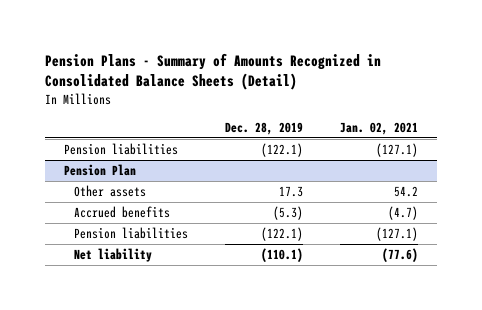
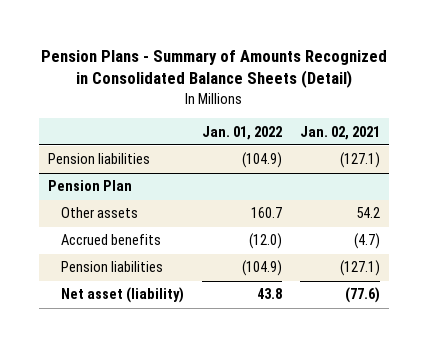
- | Dec. 28, 2019 | Jan. 02, 2021
+ | Jan. 01, 2022 | Jan. 02, 2021
@ Pension Plan
- Net liability | (110.1) | (77.6)
+ Net asset (liability) | 43.8 | (77.6)

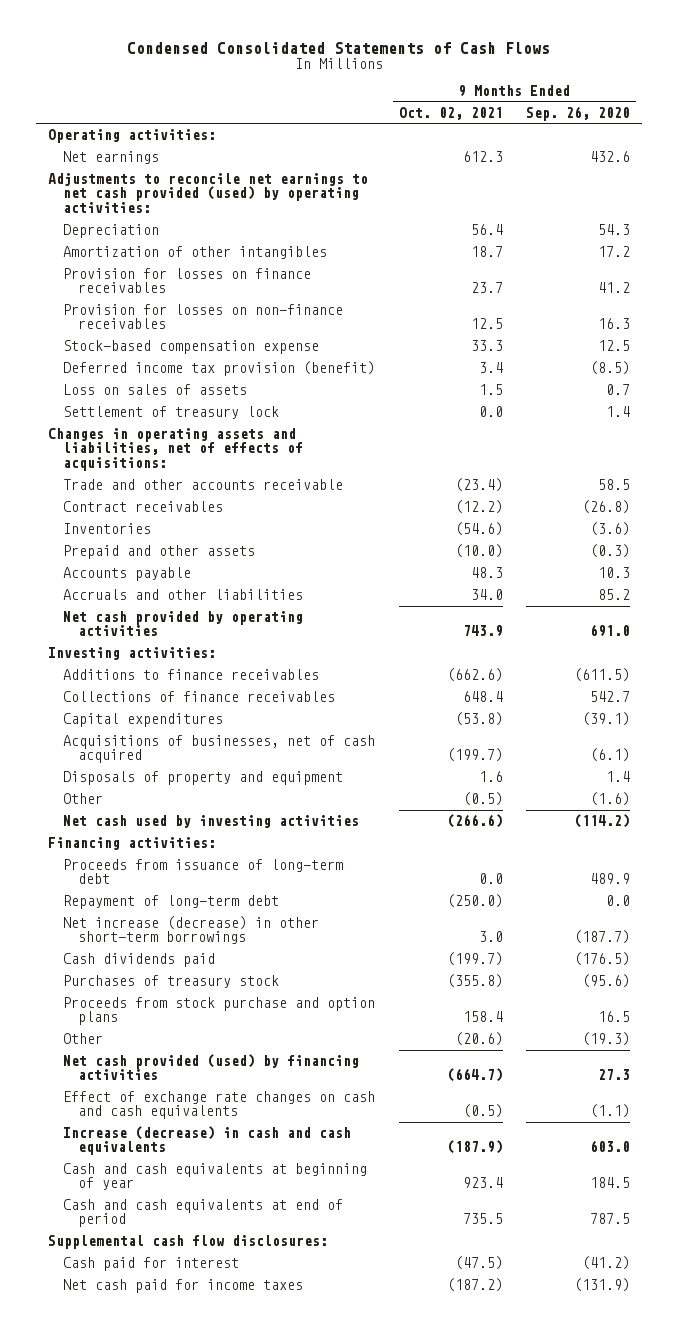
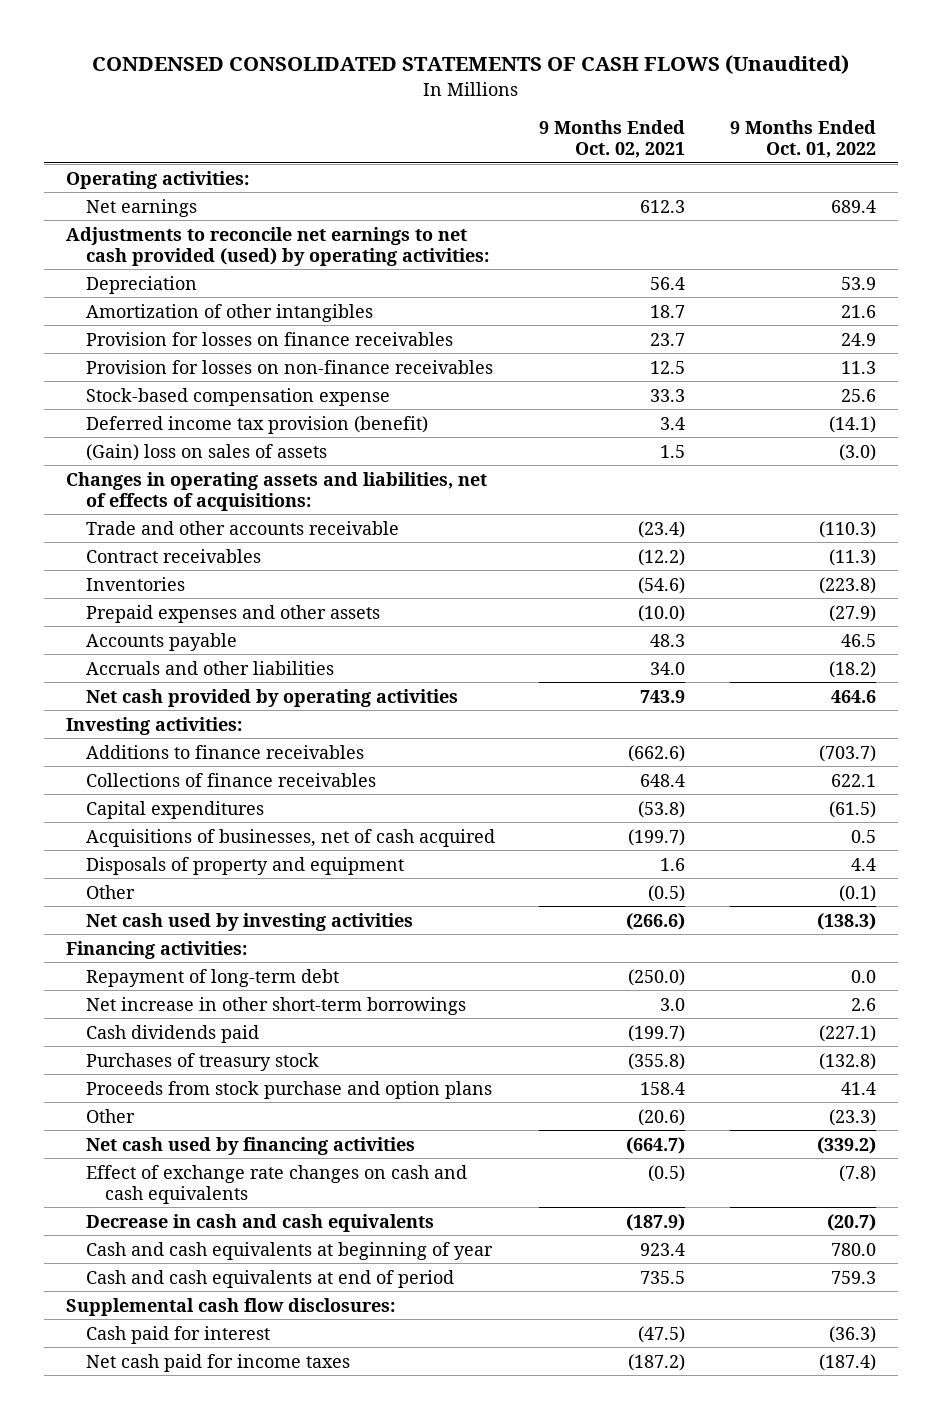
- Condensed Consolidated Statements of Cash Flows
+ CONDENSED CONSOLIDATED STATEMENTS OF CASH FLOWS (Unaudited)
- | 9 Months Ended Oct. 02, 2021 | 9 Months Ended Sep. 26, 2020
+ | 9 Months Ended Oct. 02, 2021 | 9 Months Ended Oct. 01, 2022
- Loss on sales of assets | 1.5 | 0.7
- Settlement of treasury lock | 0.0 | 1.4
+ (Gain) loss on sales of assets | 1.5 | (3.0)
- Prepaid and other assets | (10.0) | (0.3)
+ Prepaid expenses and other assets | (10.0) | (27.9)
- Proceeds from issuance of long-term debt | 0.0 | 489.9
- Net increase (decrease) in other short-term borrowings | 3.0 | (187.7)
+ Net increase in other short-term borrowings | 3.0 | 2.6
- Net cash provided (used) by financing activities | (664.7) | 27.3
+ Net cash used by financing activities | (664.7) | (339.2)
- Increase (decrease) in cash and cash equivalents | (187.9) | 603.0
+ Decrease in cash and cash equivalents | (187.9) | (20.7)

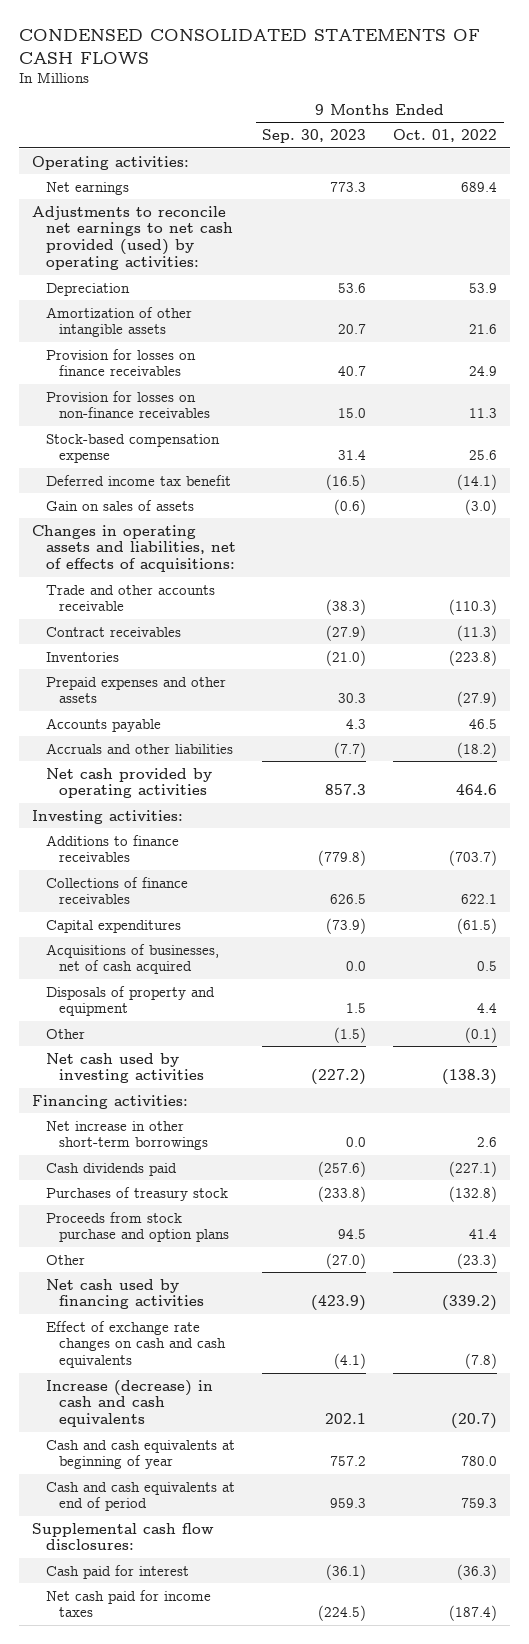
- CONDENSED CONSOLIDATED STATEMENTS OF CASH FLOWS (Unaudited)
+ CONDENSED CONSOLIDATED STATEMENTS OF CASH FLOWS
- | 9 Months Ended Oct. 02, 2021 | 9 Months Ended Oct. 01, 2022
+ | 9 Months Ended Sep. 30, 2023 | 9 Months Ended Oct. 01, 2022
- Amortization of other intangibles | 18.7 | 21.6
+ Amortization of other intangible assets | 20.7 | 21.6
- Deferred income tax provision (benefit) | 3.4 | (14.1)
- (Gain) loss on sales of assets | 1.5 | (3.0)
+ Deferred income tax benefit | (16.5) | (14.1)
+ Gain on sales of assets | (0.6) | (3.0)
- Repayment of long-term debt | (250.0) | 0.0
- Decrease in cash and cash equivalents | (187.9) | (20.7)
+ Increase (decrease) in cash and cash equivalents | 202.1 | (20.7)

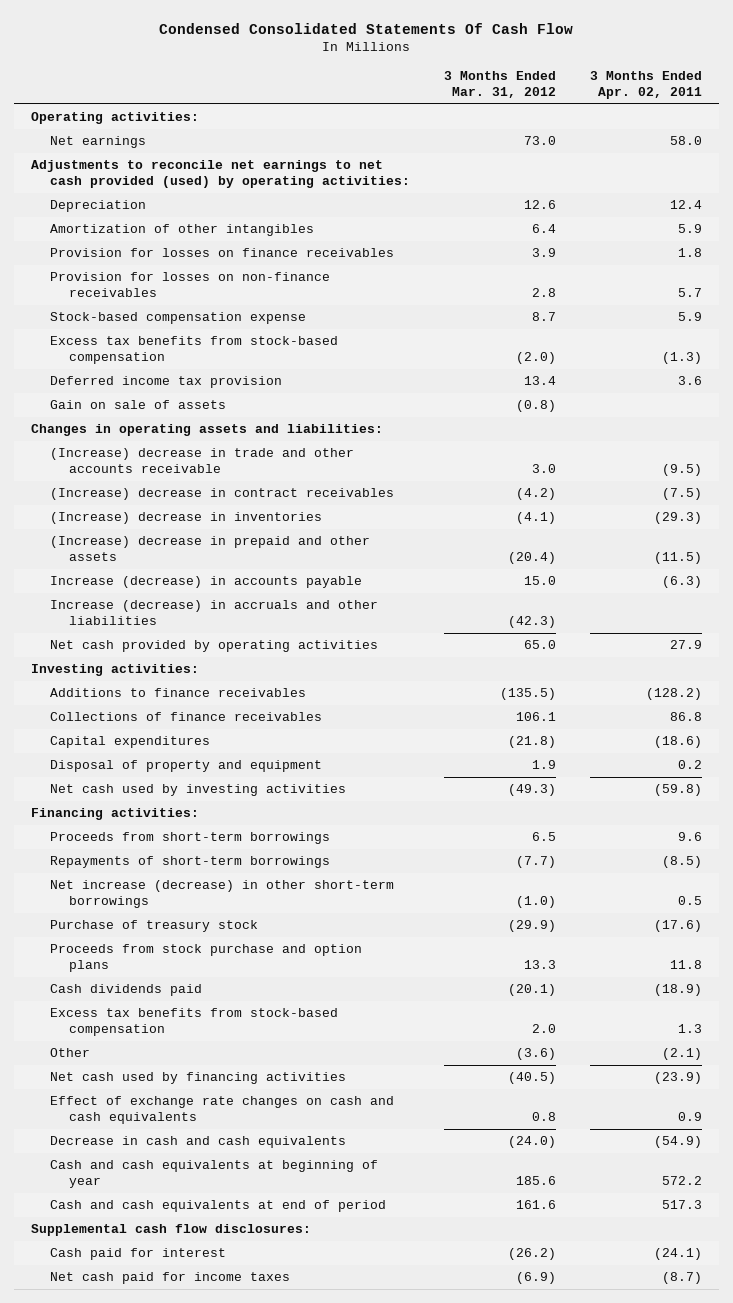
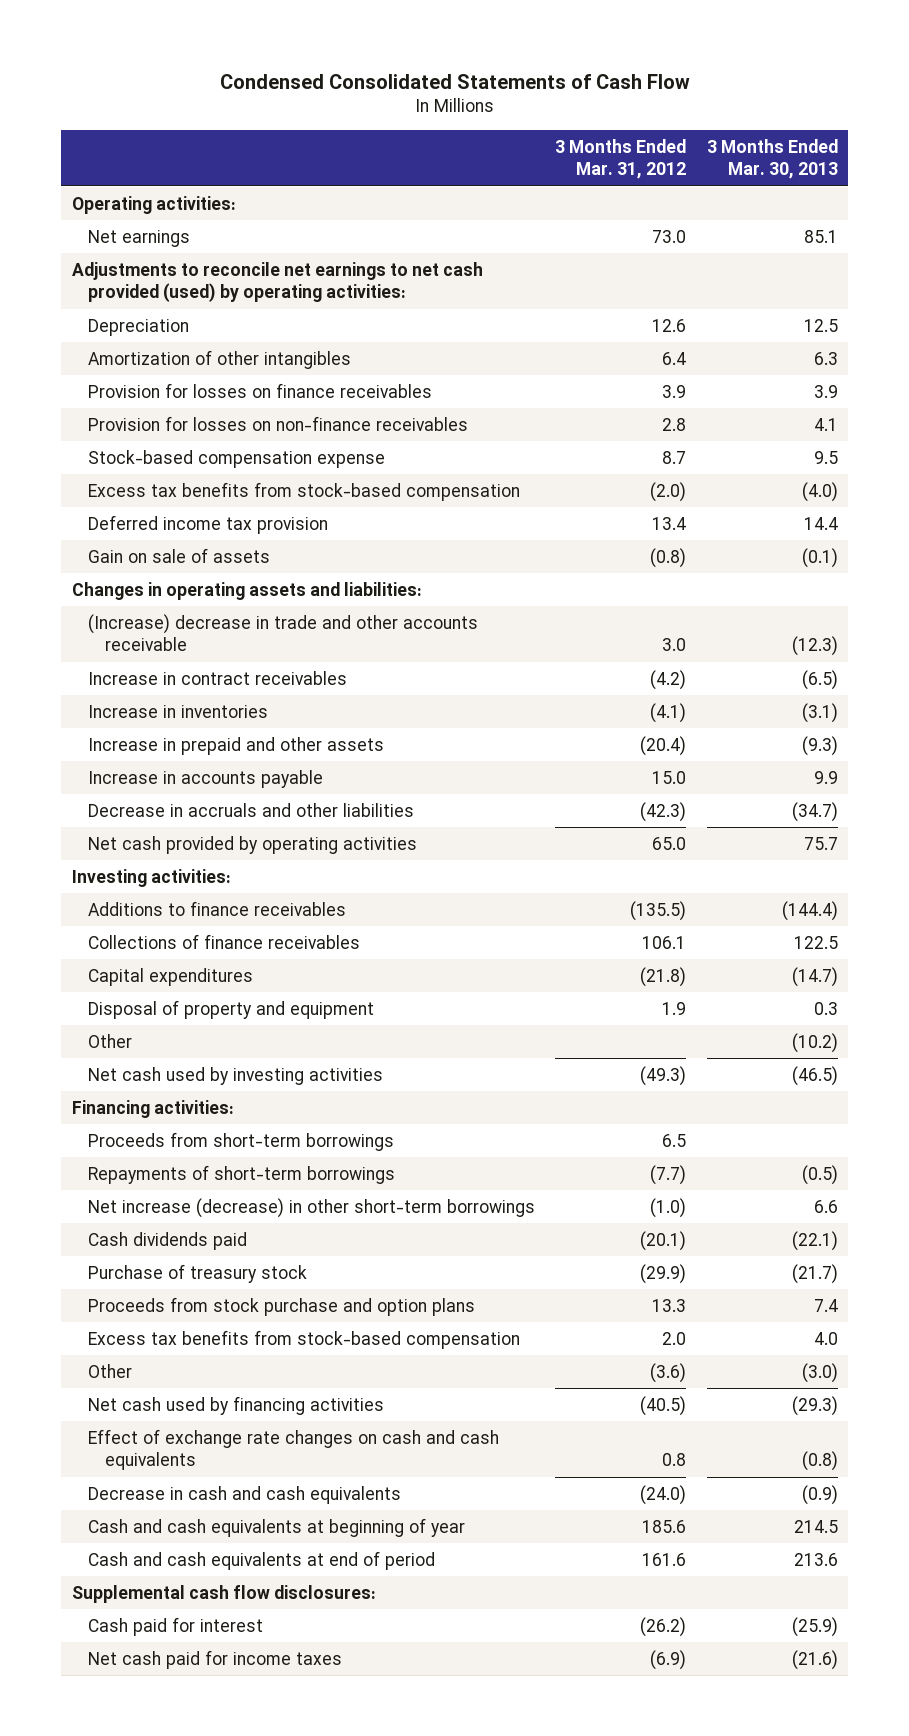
- Condensed Consolidated Statements Of Cash Flow
+ Condensed Consolidated Statements of Cash Flow
- | 3 Months Ended Mar. 31, 2012 | 3 Months Ended Apr. 02, 2011
+ | 3 Months Ended Mar. 31, 2012 | 3 Months Ended Mar. 30, 2013
- (Increase) decrease in contract receivables | (4.2) | (7.5)
- (Increase) decrease in inventories | (4.1) | (29.3)
- (Increase) decrease in prepaid and other assets | (20.4) | (11.5)
- Increase (decrease) in accounts payable | 15.0 | (6.3)
- Increase (decrease) in accruals and other liabilities | (42.3) |
+ Increase in contract receivables | (4.2) | (6.5)
+ Increase in inventories | (4.1) | (3.1)
+ Increase in prepaid and other assets | (20.4) | (9.3)
+ Increase in accounts payable | 15.0 | 9.9
+ Decrease in accruals and other liabilities | (42.3) | (34.7)
+ Other | | (10.2)
moved up: Cash dividends paid | (20.1) | (22.1)

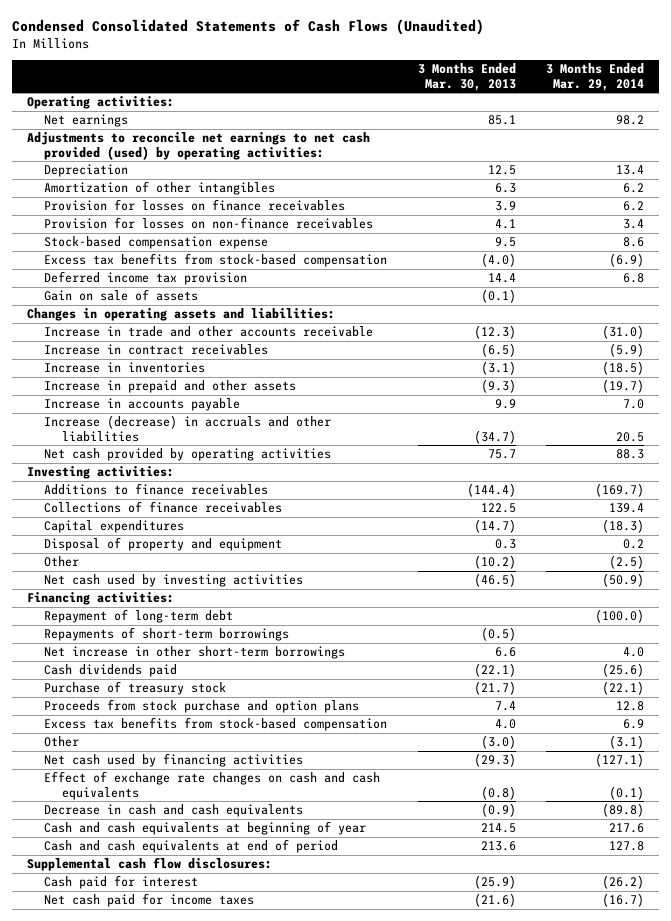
- Condensed Consolidated Statements of Cash Flow
+ Condensed Consolidated Statements of Cash Flows (Unaudited)
- | 3 Months Ended Mar. 31, 2012 | 3 Months Ended Mar. 30, 2013
+ | 3 Months Ended Mar. 30, 2013 | 3 Months Ended Mar. 29, 2014
- (Increase) decrease in trade and other accounts receivable | 3.0 | (12.3)
+ Increase in trade and other accounts receivable | (12.3) | (31.0)
- Decrease in accruals and other liabilities | (42.3) | (34.7)
+ Increase (decrease) in accruals and other liabilities | (34.7) | 20.5
- Proceeds from short-term borrowings | 6.5 |
+ Repayment of long-term debt | | (100.0)
- Net increase (decrease) in other short-term borrowings | (1.0) | 6.6
+ Net increase in other short-term borrowings | 6.6 | 4.0

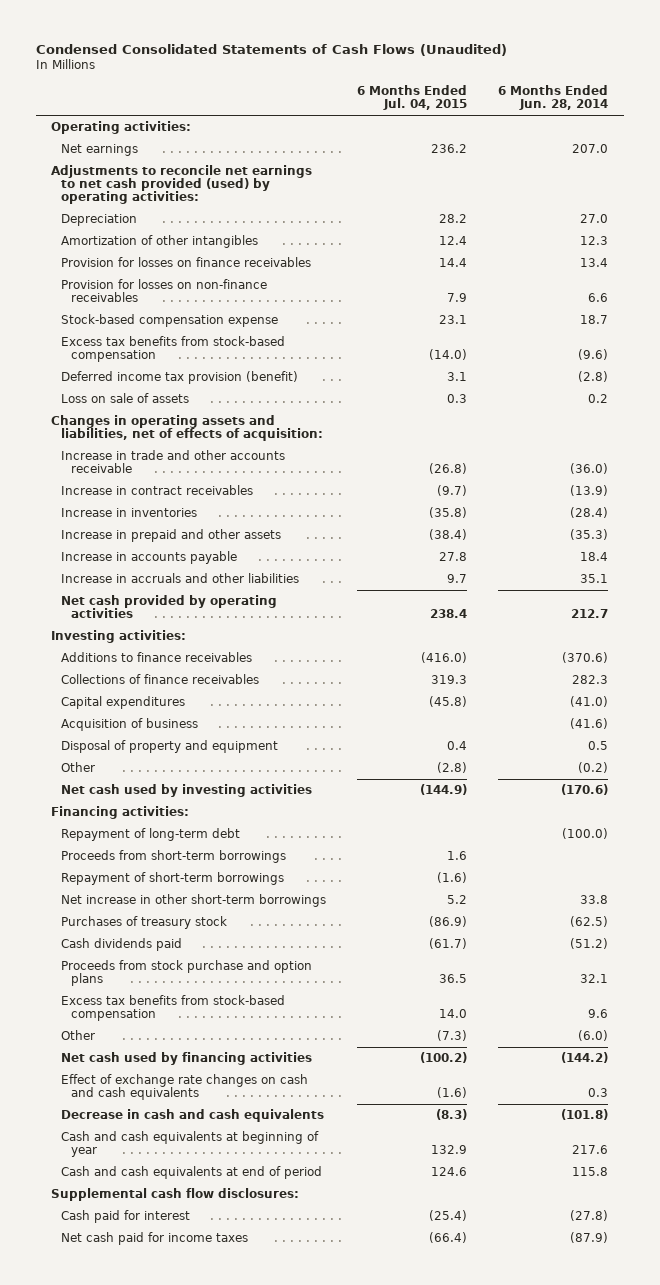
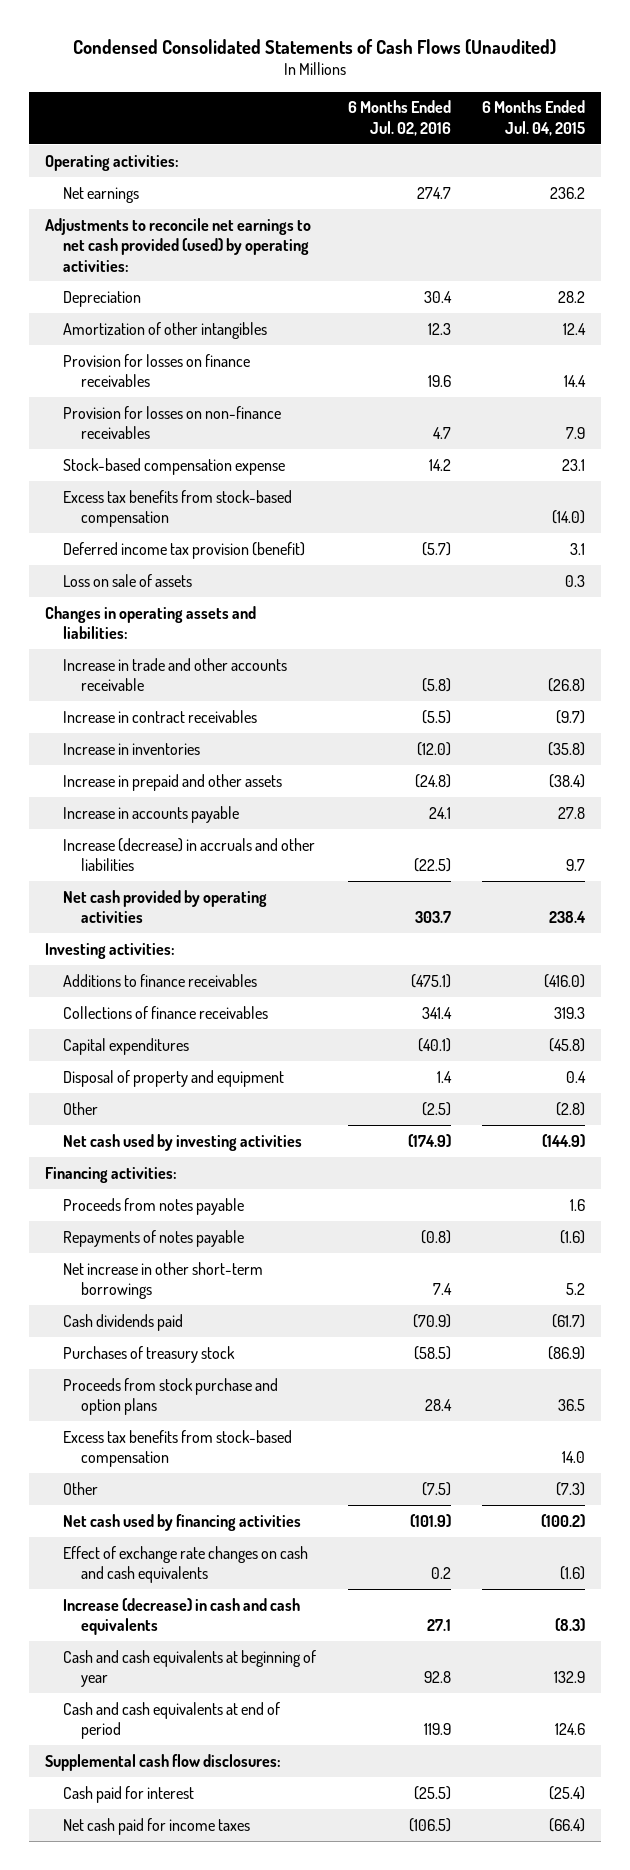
- | 6 Months Ended Jul. 04, 2015 | 6 Months Ended Jun. 28, 2014
+ | 6 Months Ended Jul. 02, 2016 | 6 Months Ended Jul. 04, 2015
- Changes in operating assets and liabilities, net of effects of acquisition:
+ Changes in operating assets and liabilities:
- Increase in accruals and other liabilities | 9.7 | 35.1
+ Increase (decrease) in accruals and other liabilities | (22.5) | 9.7
- Acquisition of business | | (41.6)
- Repayment of long-term debt | | (100.0)
- Proceeds from short-term borrowings | 1.6 |
- Repayment of short-term borrowings | (1.6) |
+ Proceeds from notes payable | | 1.6
+ Repayments of notes payable | (0.8) | (1.6)
moved down: Purchases of treasury stock | (58.5) | (86.9)
- Decrease in cash and cash equivalents | (8.3) | (101.8)
+ Increase (decrease) in cash and cash equivalents | 27.1 | (8.3)

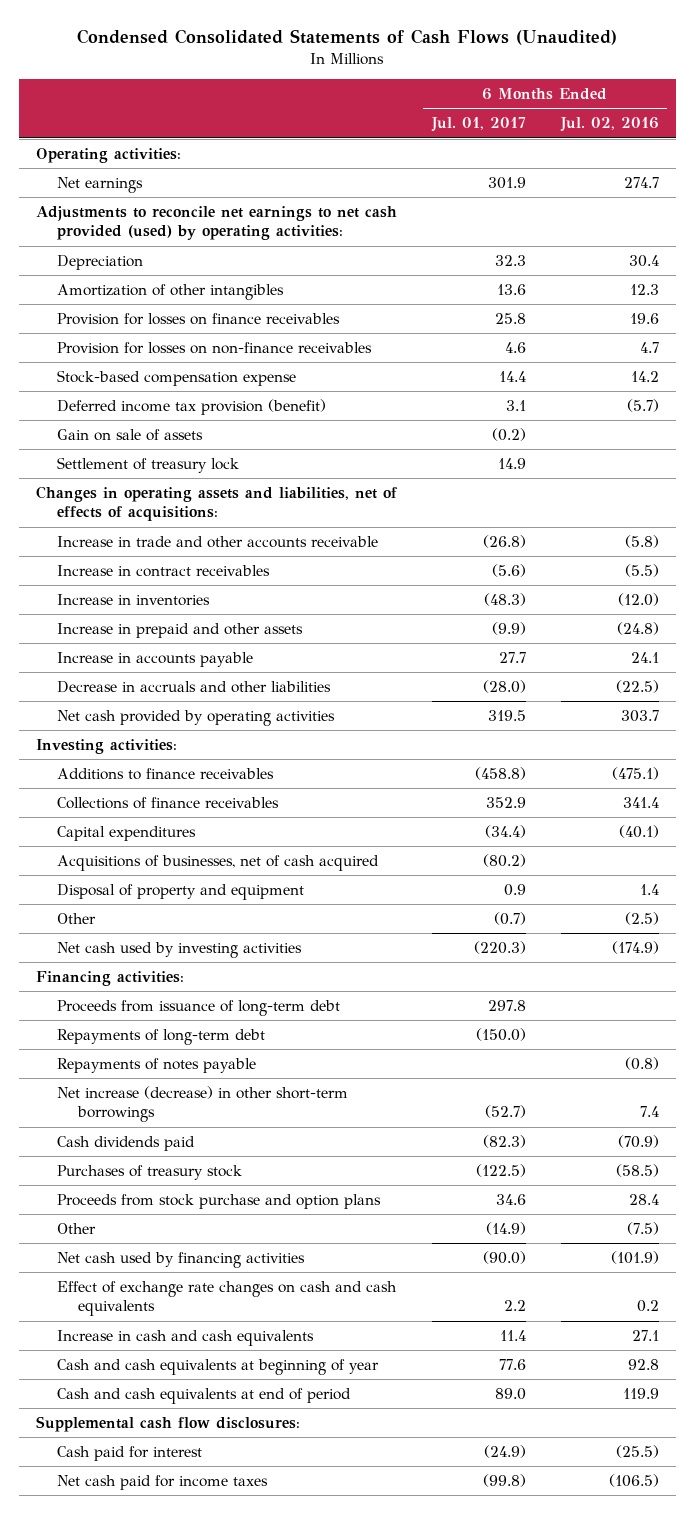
- | 6 Months Ended Jul. 02, 2016 | 6 Months Ended Jul. 04, 2015
+ | 6 Months Ended Jul. 01, 2017 | 6 Months Ended Jul. 02, 2016
- Excess tax benefits from stock-based compensation | | (14.0)
- Loss on sale of assets | | 0.3
- Changes in operating assets and liabilities:
+ Gain on sale of assets | (0.2) |
+ Settlement of treasury lock | 14.9 |
+ Changes in operating assets and liabilities, net of effects of acquisitions:
- Increase (decrease) in accruals and other liabilities | (22.5) | 9.7
+ Decrease in accruals and other liabilities | (28.0) | (22.5)
+ Acquisitions of businesses, net of cash acquired | (80.2) |
- Proceeds from notes payable | | 1.6
+ Proceeds from issuance of long-term debt | 297.8 |
+ Repayments of long-term debt | (150.0) |
- Net increase in other short-term borrowings | 7.4 | 5.2
+ Net increase (decrease) in other short-term borrowings | (52.7) | 7.4
- Excess tax benefits from stock-based compensation | | 14.0
- Increase (decrease) in cash and cash equivalents | 27.1 | (8.3)
+ Increase in cash and cash equivalents | 11.4 | 27.1

